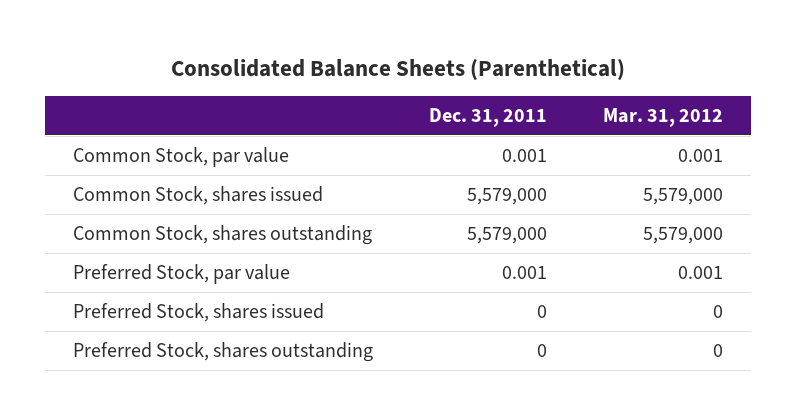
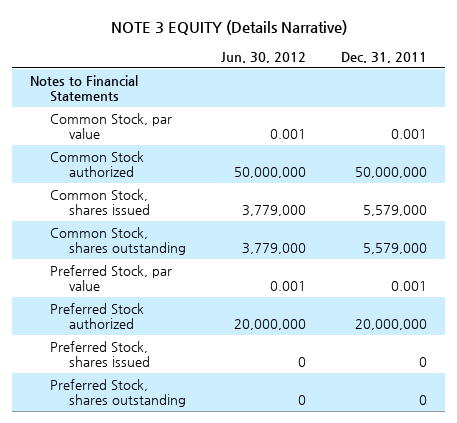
- Consolidated Balance Sheets (Parenthetical)
+ NOTE 3 EQUITY (Details Narrative)
- | Dec. 31, 2011 | Mar. 31, 2012
+ | Jun. 30, 2012 | Dec. 31, 2011
+ Notes to Financial Statements
+ Common Stock authorized | 50,000,000 | 50,000,000
+ Preferred Stock authorized | 20,000,000 | 20,000,000

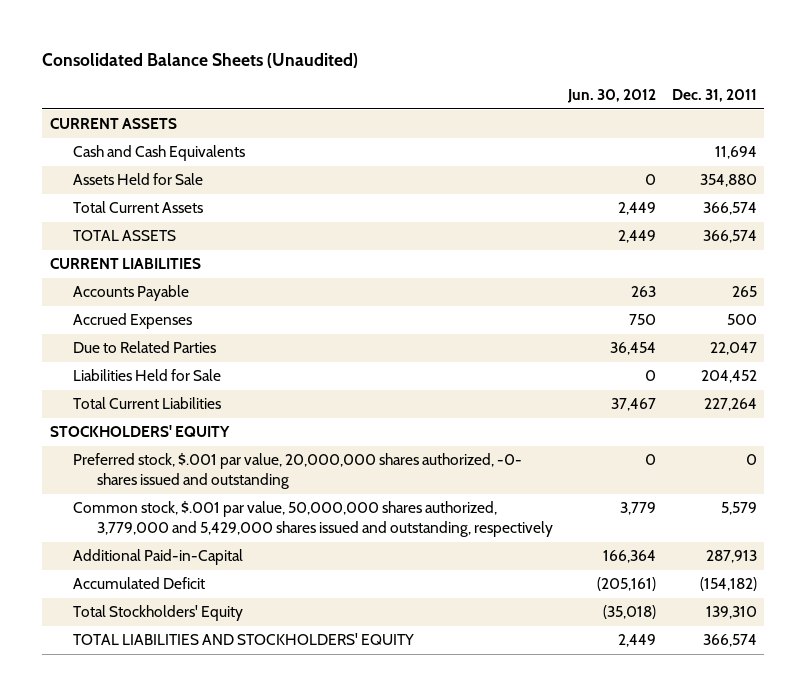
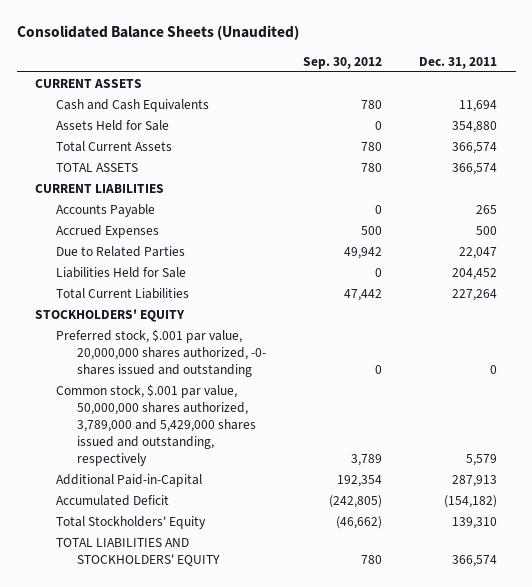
- | Jun. 30, 2012 | Dec. 31, 2011
+ | Sep. 30, 2012 | Dec. 31, 2011
- Common stock, $.001 par value, 50,000,000 shares authorized, 3,779,000 and 5,429,000 shares issued and outstanding, respectively | 3,779 | 5,579
+ Common stock, $.001 par value, 50,000,000 shares authorized, 3,789,000 and 5,429,000 shares issued and outstanding, respectively | 3,789 | 5,579

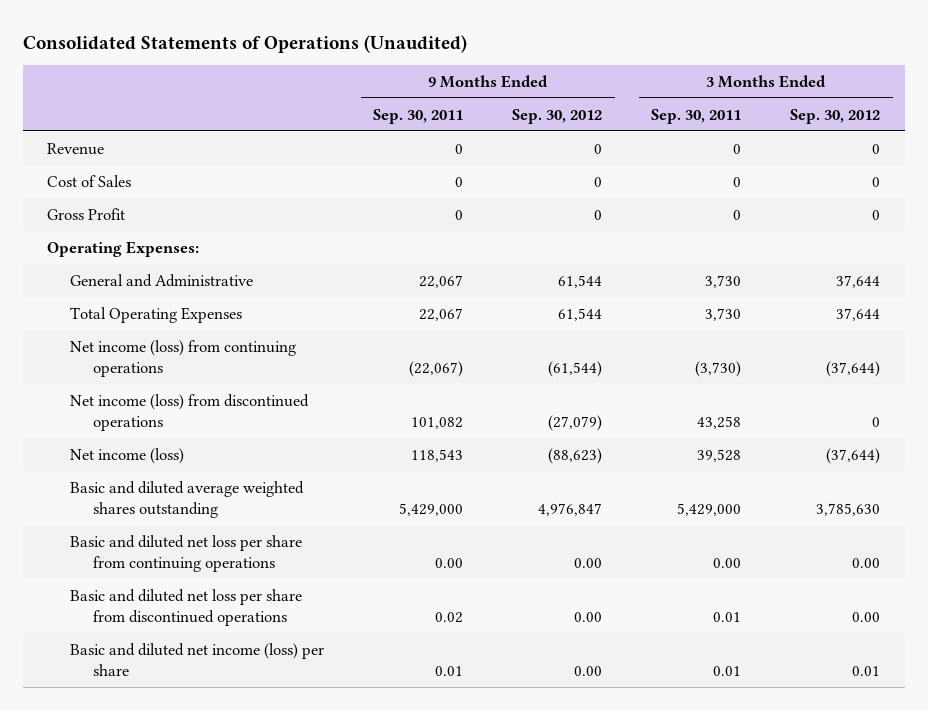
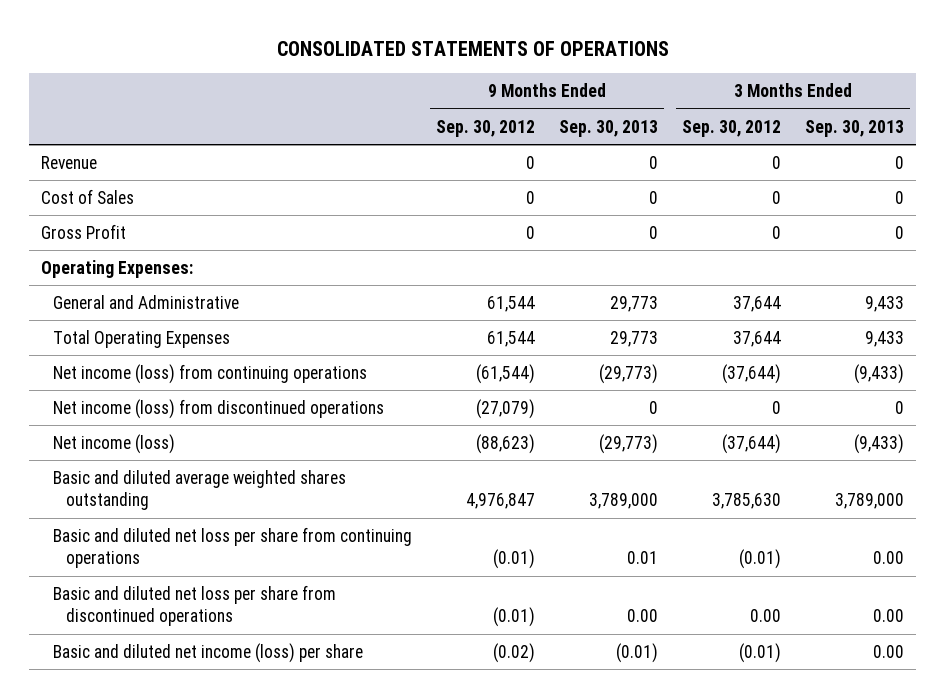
- Consolidated Statements of Operations (Unaudited)
+ CONSOLIDATED STATEMENTS OF OPERATIONS
- | 9 Months Ended Sep. 30, 2011 | 9 Months Ended Sep. 30, 2012 | 3 Months Ended Sep. 30, 2011 | 3 Months Ended Sep. 30, 2012
+ | 9 Months Ended Sep. 30, 2012 | 9 Months Ended Sep. 30, 2013 | 3 Months Ended Sep. 30, 2012 | 3 Months Ended Sep. 30, 2013
- Basic and diluted net loss per share from continuing operations | 0.00 | 0.00 | 0.00 | 0.00
- Basic and diluted net loss per share from discontinued operations | 0.02 | 0.00 | 0.01 | 0.00
- Basic and diluted net income (loss) per share | 0.01 | 0.00 | 0.01 | 0.01
+ Basic and diluted net loss per share from continuing operations | (0.01) | 0.01 | (0.01) | 0.00
+ Basic and diluted net loss per share from discontinued operations | (0.01) | 0.00 | 0.00 | 0.00
+ Basic and diluted net income (loss) per share | (0.02) | (0.01) | (0.01) | 0.00

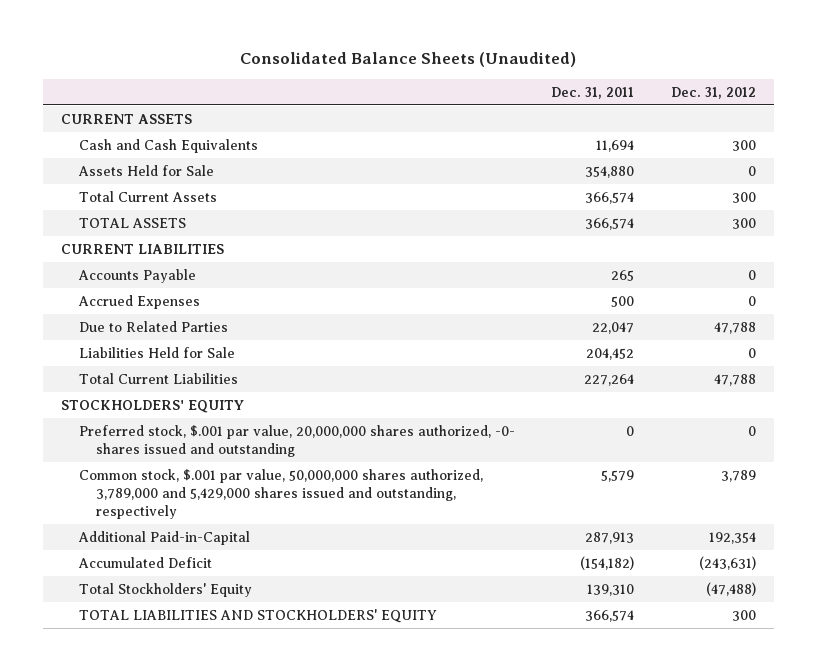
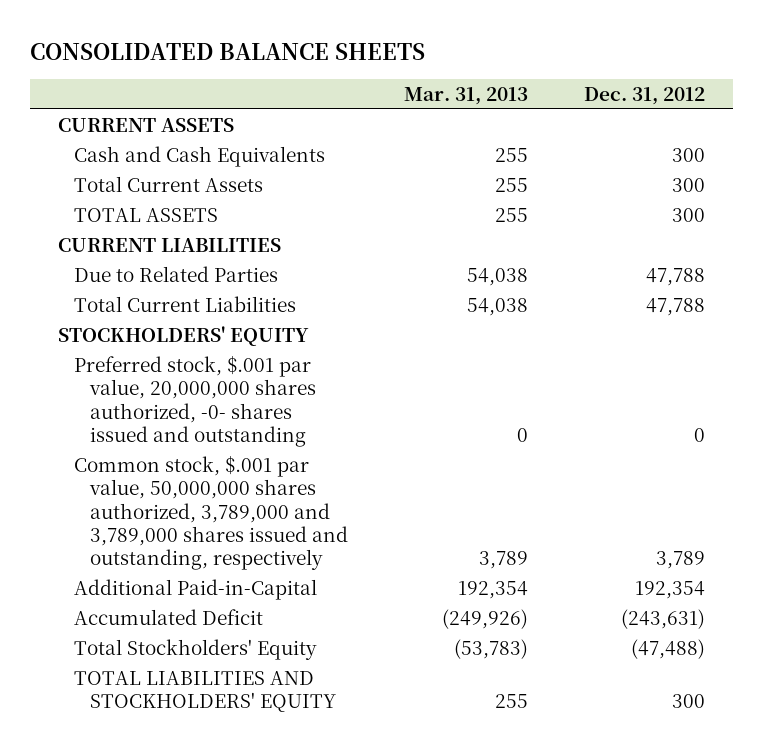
- Consolidated Balance Sheets (Unaudited)
+ CONSOLIDATED BALANCE SHEETS
- | Dec. 31, 2011 | Dec. 31, 2012
+ | Mar. 31, 2013 | Dec. 31, 2012
- Assets Held for Sale | 354,880 | 0
- Accounts Payable | 265 | 0
- Accrued Expenses | 500 | 0
- Liabilities Held for Sale | 204,452 | 0
- Common stock, $.001 par value, 50,000,000 shares authorized, 3,789,000 and 5,429,000 shares issued and outstanding, respectively | 5,579 | 3,789
+ Common stock, $.001 par value, 50,000,000 shares authorized, 3,789,000 and 3,789,000 shares issued and outstanding, respectively | 3,789 | 3,789

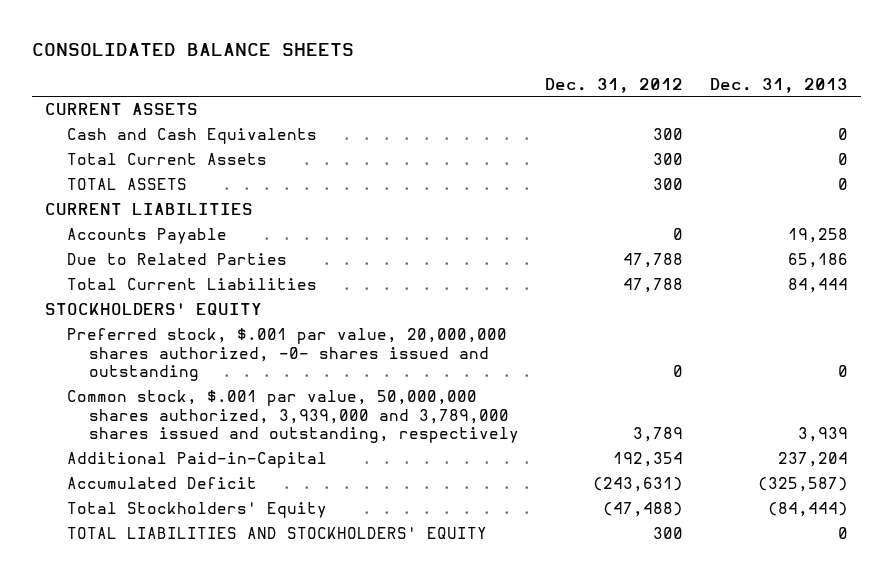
- | Mar. 31, 2013 | Dec. 31, 2012
+ | Dec. 31, 2012 | Dec. 31, 2013
+ Accounts Payable | 0 | 19,258
- Common stock, $.001 par value, 50,000,000 shares authorized, 3,789,000 and 3,789,000 shares issued and outstanding, respectively | 3,789 | 3,789
+ Common stock, $.001 par value, 50,000,000 shares authorized, 3,939,000 and 3,789,000 shares issued and outstanding, respectively | 3,789 | 3,939

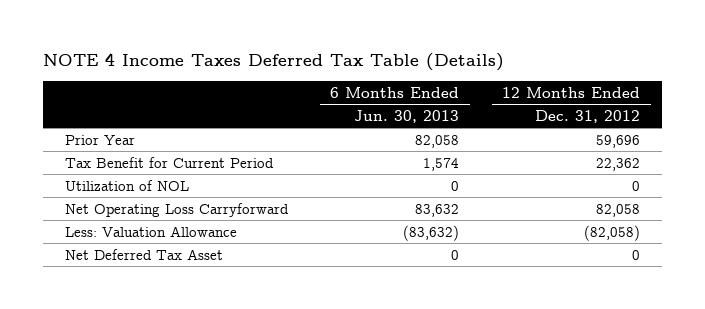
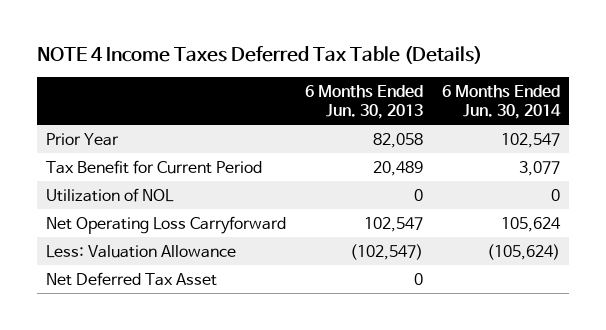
- | 6 Months Ended Jun. 30, 2013 | 12 Months Ended Dec. 31, 2012
+ | 6 Months Ended Jun. 30, 2013 | 6 Months Ended Jun. 30, 2014
- Tax Benefit for Current Period | 1,574 | 22,362
+ Tax Benefit for Current Period | 20,489 | 3,077
- Net Operating Loss Carryforward | 83,632 | 82,058
- Less: Valuation Allowance | (83,632) | (82,058)
+ Net Operating Loss Carryforward | 102,547 | 105,624
+ Less: Valuation Allowance | (102,547) | (105,624)

